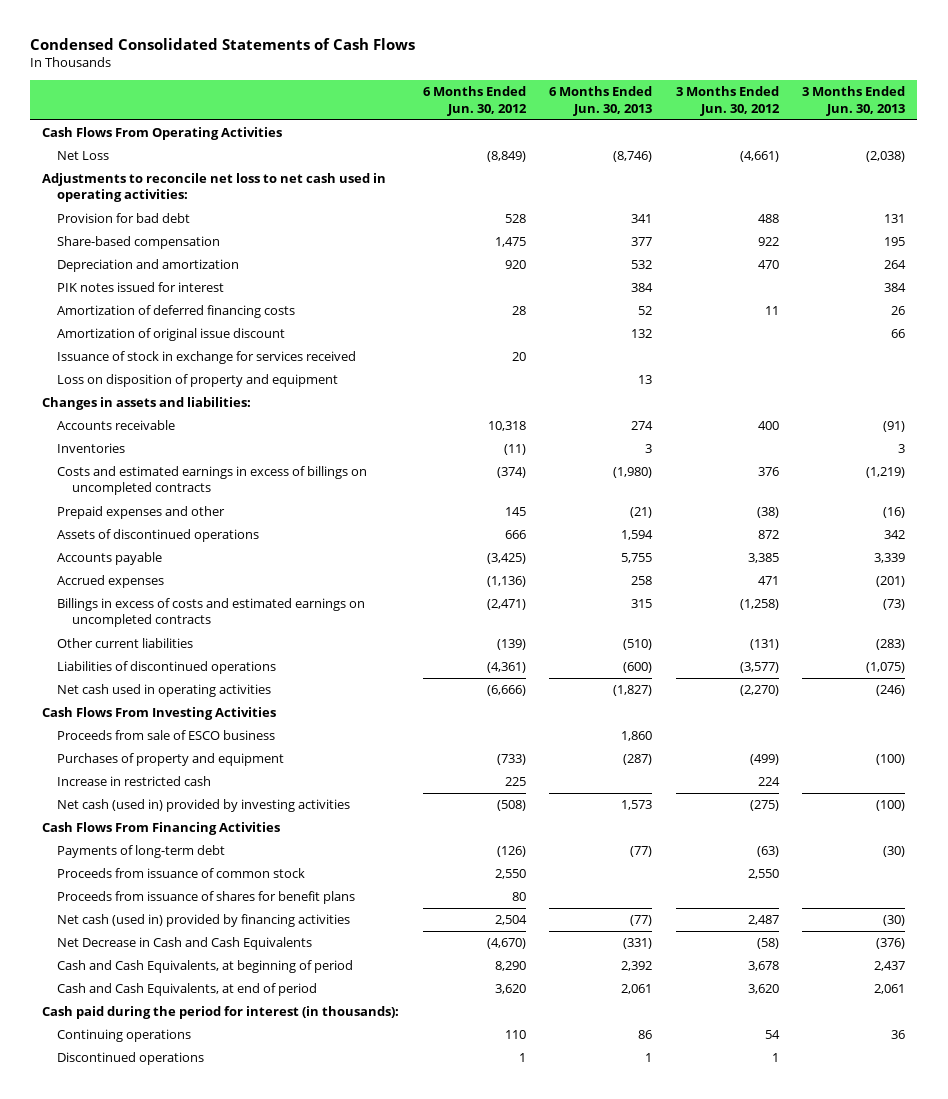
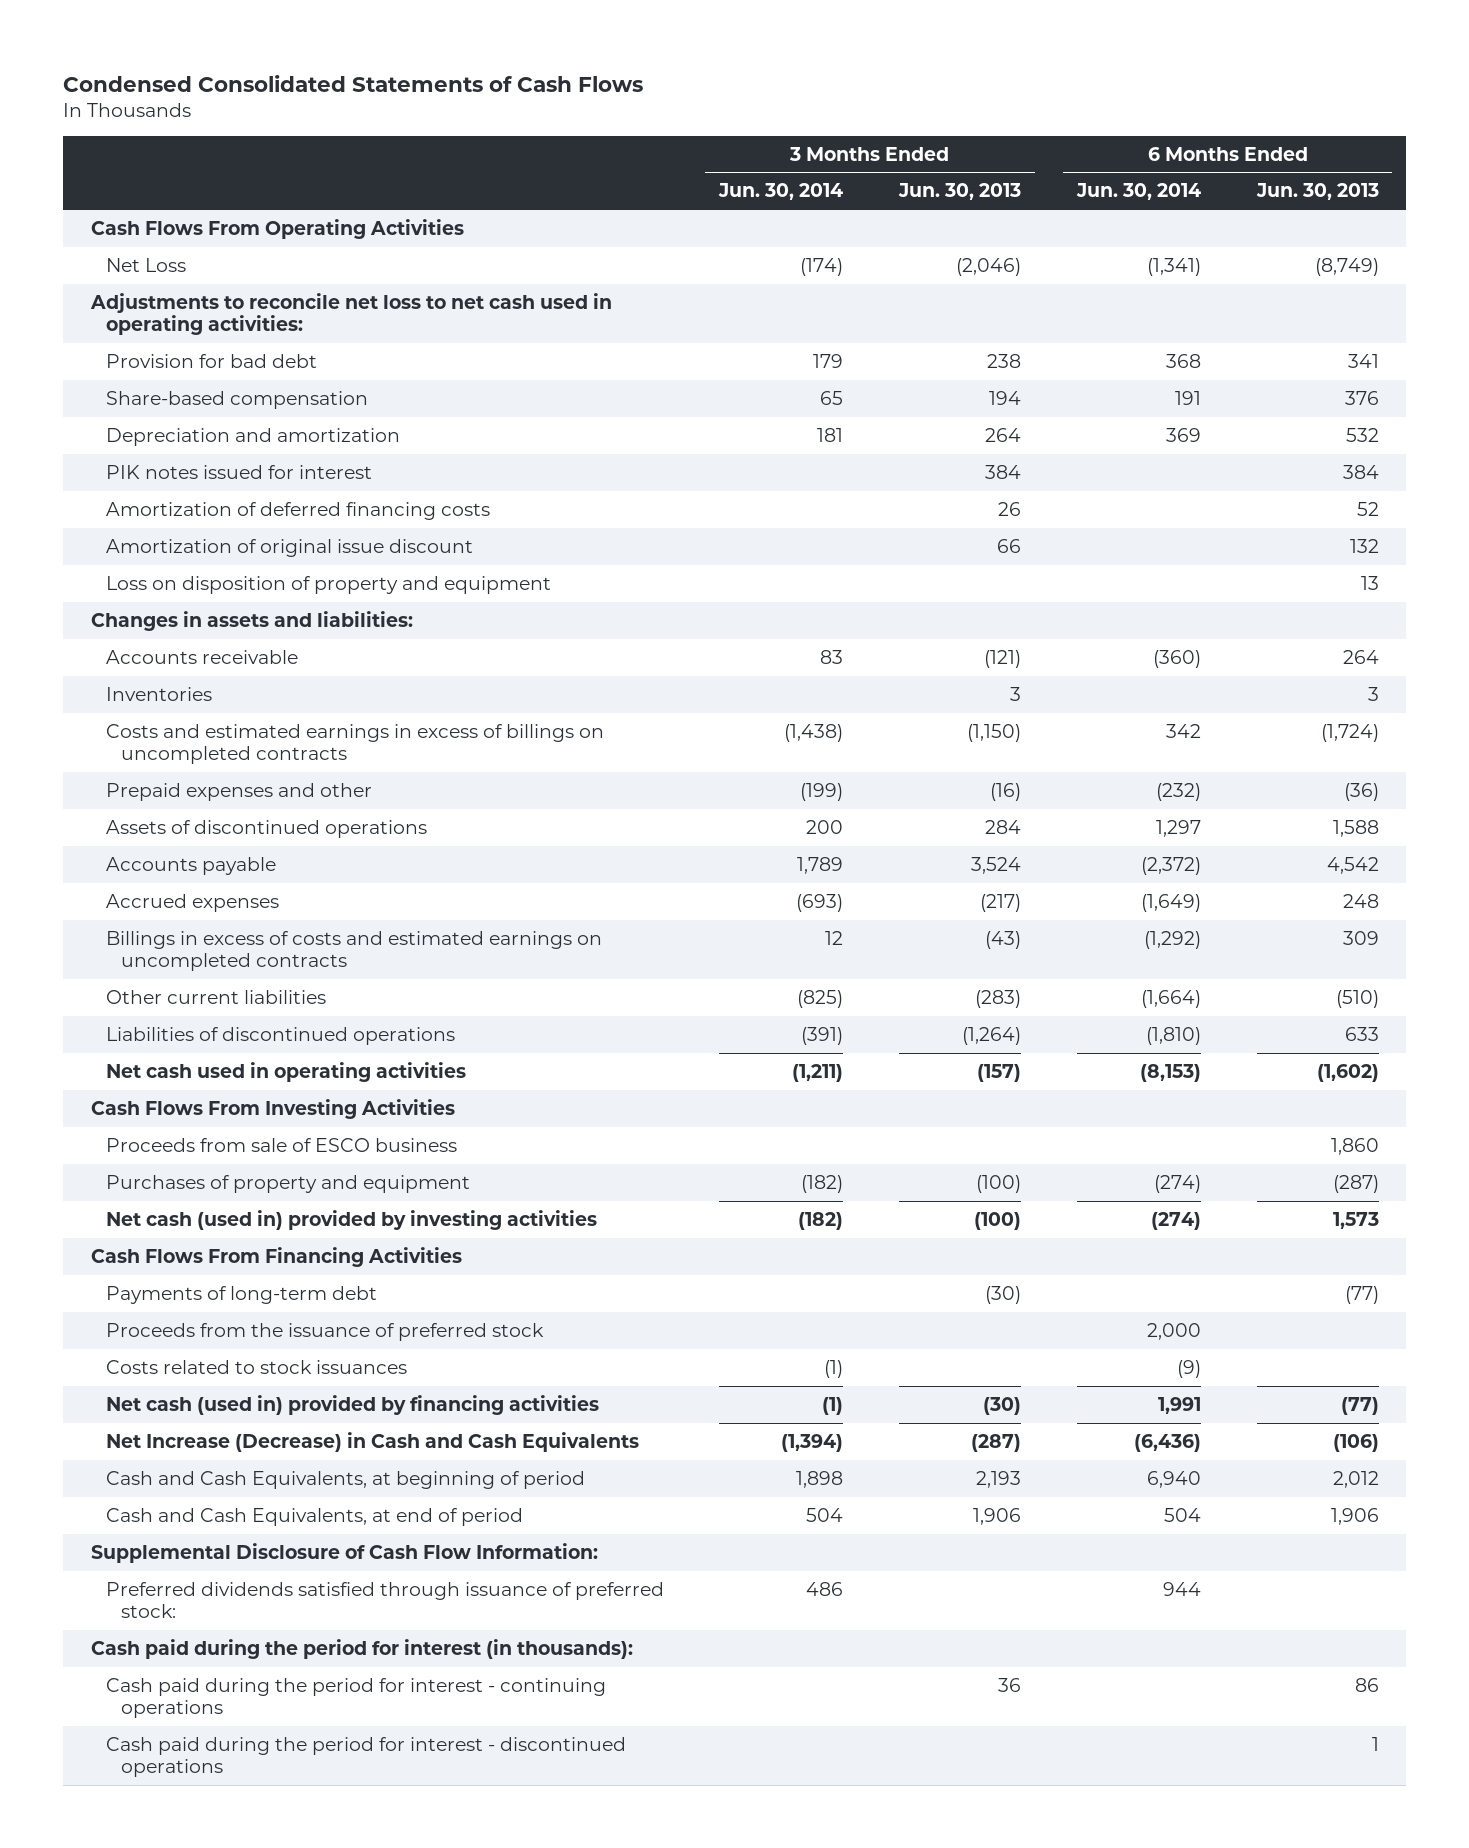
- | 6 Months Ended Jun. 30, 2012 | 6 Months Ended Jun. 30, 2013 | 3 Months Ended Jun. 30, 2012 | 3 Months Ended Jun. 30, 2013
+ | 3 Months Ended Jun. 30, 2014 | 3 Months Ended Jun. 30, 2013 | 6 Months Ended Jun. 30, 2014 | 6 Months Ended Jun. 30, 2013
- Net Loss | (8,849) | (8,746) | (4,661) | (2,038)
+ Net Loss | (174) | (2,046) | (1,341) | (8,749)
- Provision for bad debt | 528 | 341 | 488 | 131
- Share-based compensation | 1,475 | 377 | 922 | 195
+ Provision for bad debt | 179 | 238 | 368 | 341
+ Share-based compensation | 65 | 194 | 191 | 376
- Issuance of stock in exchange for services received | 20 | | |
- Accounts receivable | 10,318 | 274 | 400 | (91)
+ Accounts receivable | 83 | (121) | (360) | 264
- Costs and estimated earnings in excess of billings on uncompleted contracts | (374) | (1,980) | 376 | (1,219)
- Prepaid expenses and other | 145 | (21) | (38) | (16)
- Assets of discontinued operations | 666 | 1,594 | 872 | 342
- Accounts payable | (3,425) | 5,755 | 3,385 | 3,339
- Accrued expenses | (1,136) | 258 | 471 | (201)
- Billings in excess of costs and estimated earnings on uncompleted contracts | (2,471) | 315 | (1,258) | (73)
+ Costs and estimated earnings in excess of billings on uncompleted contracts | (1,438) | (1,150) | 342 | (1,724)
+ Prepaid expenses and other | (199) | (16) | (232) | (36)
+ Assets of discontinued operations | 200 | 284 | 1,297 | 1,588
+ Accounts payable | 1,789 | 3,524 | (2,372) | 4,542
+ Accrued expenses | (693) | (217) | (1,649) | 248
+ Billings in excess of costs and estimated earnings on uncompleted contracts | 12 | (43) | (1,292) | 309
- Liabilities of discontinued operations | (4,361) | (600) | (3,577) | (1,075)
- Net cash used in operating activities | (6,666) | (1,827) | (2,270) | (246)
+ Liabilities of discontinued operations | (391) | (1,264) | (1,810) | 633
+ Net cash used in operating activities | (1,211) | (157) | (8,153) | (1,602)
- Increase in restricted cash | 225 | | 224 |
- Proceeds from issuance of common stock | 2,550 | | 2,550 |
- Proceeds from issuance of shares for benefit plans | 80 | | |
+ Proceeds from the issuance of preferred stock | | | 2,000 |
+ Costs related to stock issuances | (1) | | (9) |
- Net Decrease in Cash and Cash Equivalents | (4,670) | (331) | (58) | (376)
- Cash and Cash Equivalents, at beginning of period | 8,290 | 2,392 | 3,678 | 2,437
- Cash and Cash Equivalents, at end of period | 3,620 | 2,061 | 3,620 | 2,061
+ Net Increase (Decrease) in Cash and Cash Equivalents | (1,394) | (287) | (6,436) | (106)
+ Cash and Cash Equivalents, at beginning of period | 1,898 | 2,193 | 6,940 | 2,012
+ Cash and Cash Equivalents, at end of period | 504 | 1,906 | 504 | 1,906
+ Supplemental Disclosure of Cash Flow Information:
+ Preferred dividends satisfied through issuance of preferred stock: | 486 | | 944 |
- Continuing operations | 110 | 86 | 54 | 36
- Discontinued operations | 1 | 1 | 1 |
+ Cash paid during the period for interest - continuing operations | | 36 | | 86
+ Cash paid during the period for interest - discontinued operations | | | | 1

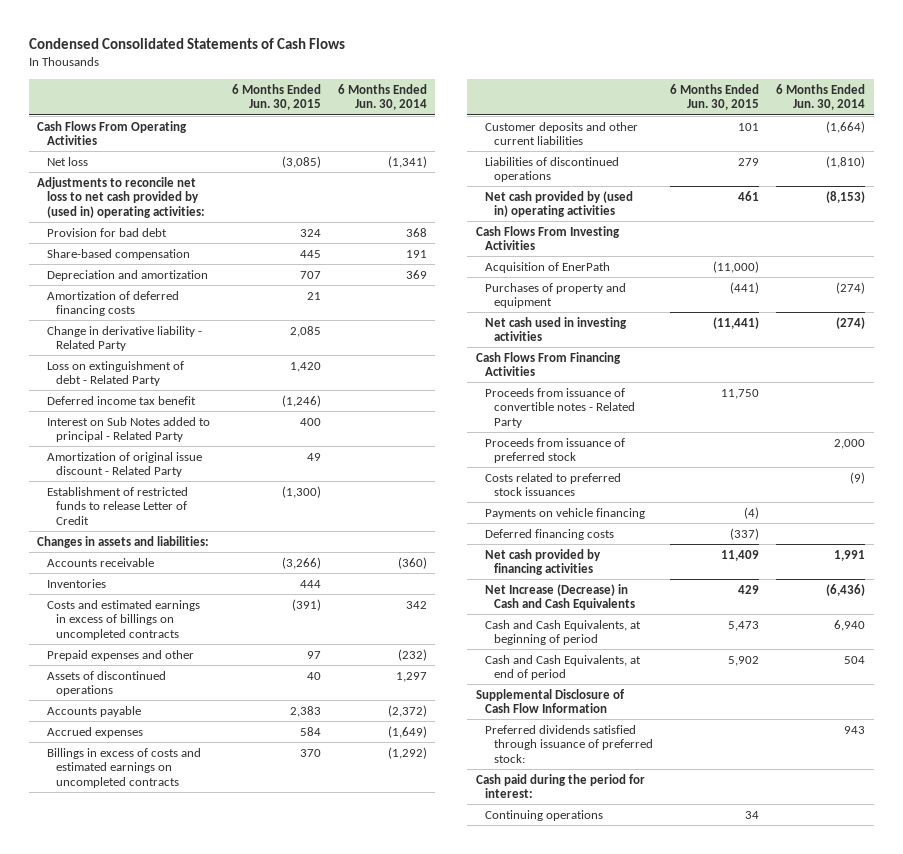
- | 3 Months Ended Jun. 30, 2014 | 3 Months Ended Jun. 30, 2013 | 6 Months Ended Jun. 30, 2014 | 6 Months Ended Jun. 30, 2013
+ | 6 Months Ended Jun. 30, 2015 | 6 Months Ended Jun. 30, 2014
- Net Loss | (174) | (2,046) | (1,341) | (8,749)
- Adjustments to reconcile net loss to net cash used in operating activities:
+ Net loss | (3,085) | (1,341)
+ Adjustments to reconcile net loss to net cash provided by (used in) operating activities:
- PIK notes issued for interest | | 384 | | 384
- Amortization of original issue discount | | 66 | | 132
- Loss on disposition of property and equipment | | | | 13
+ Change in derivative liability - Related Party | 2,085 |
+ Loss on extinguishment of debt - Related Party | 1,420 |
+ Deferred income tax benefit | (1,246) |
+ Interest on Sub Notes added to principal - Related Party | 400 |
+ Amortization of original issue discount - Related Party | 49 |
+ Establishment of restricted funds to release Letter of Credit | (1,300) |
- Other current liabilities | (825) | (283) | (1,664) | (510)
+ Customer deposits and other current liabilities | 101 | (1,664)
- Net cash used in operating activities | (1,211) | (157) | (8,153) | (1,602)
+ Net cash provided by (used in) operating activities | 461 | (8,153)
- Proceeds from sale of ESCO business | | | | 1,860
+ Acquisition of EnerPath | (11,000) |
- Net cash (used in) provided by investing activities | (182) | (100) | (274) | 1,573
+ Net cash used in investing activities | (11,441) | (274)
- Payments of long-term debt | | (30) | | (77)
- Proceeds from the issuance of preferred stock | | | 2,000 |
- Costs related to stock issuances | (1) | | (9) |
- Net cash (used in) provided by financing activities | (1) | (30) | 1,991 | (77)
+ Proceeds from issuance of convertible notes - Related Party | 11,750 |
+ Proceeds from issuance of preferred stock | | 2,000
+ Costs related to preferred stock issuances | | (9)
+ Payments on vehicle financing | (4) |
+ Deferred financing costs | (337) |
+ Net cash provided by financing activities | 11,409 | 1,991
- Supplemental Disclosure of Cash Flow Information:
- Preferred dividends satisfied through issuance of preferred stock: | 486 | | 944 |
- Cash paid during the period for interest (in thousands):
- Cash paid during the period for interest - continuing operations | | 36 | | 86
- Cash paid during the period for interest - discontinued operations | | | | 1
+ Supplemental Disclosure of Cash Flow Information
+ Preferred dividends satisfied through issuance of preferred stock: | | 943
+ Cash paid during the period for interest:
+ Continuing operations | 34 |

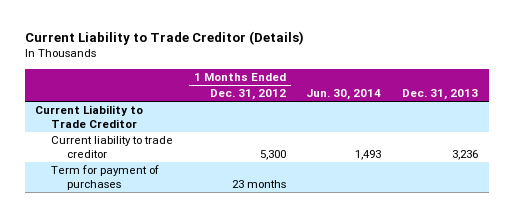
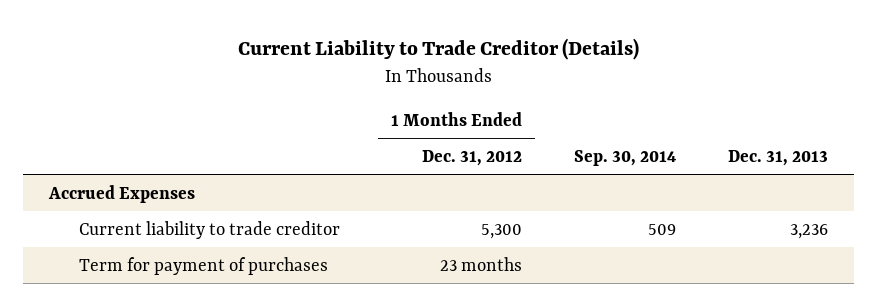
- | 1 Months Ended Dec. 31, 2012 | Jun. 30, 2014 | Dec. 31, 2013
+ | 1 Months Ended Dec. 31, 2012 | Sep. 30, 2014 | Dec. 31, 2013
- Current Liability to Trade Creditor
+ Accrued Expenses

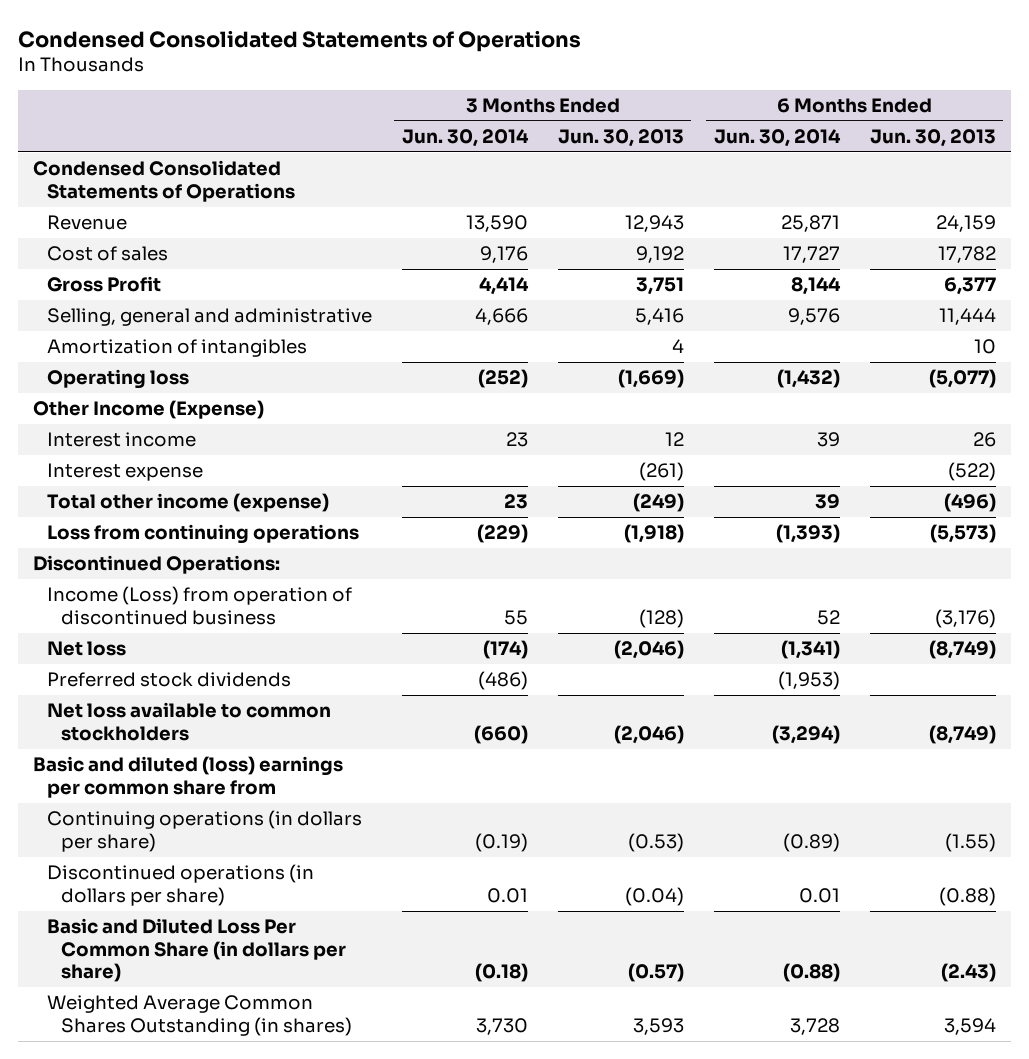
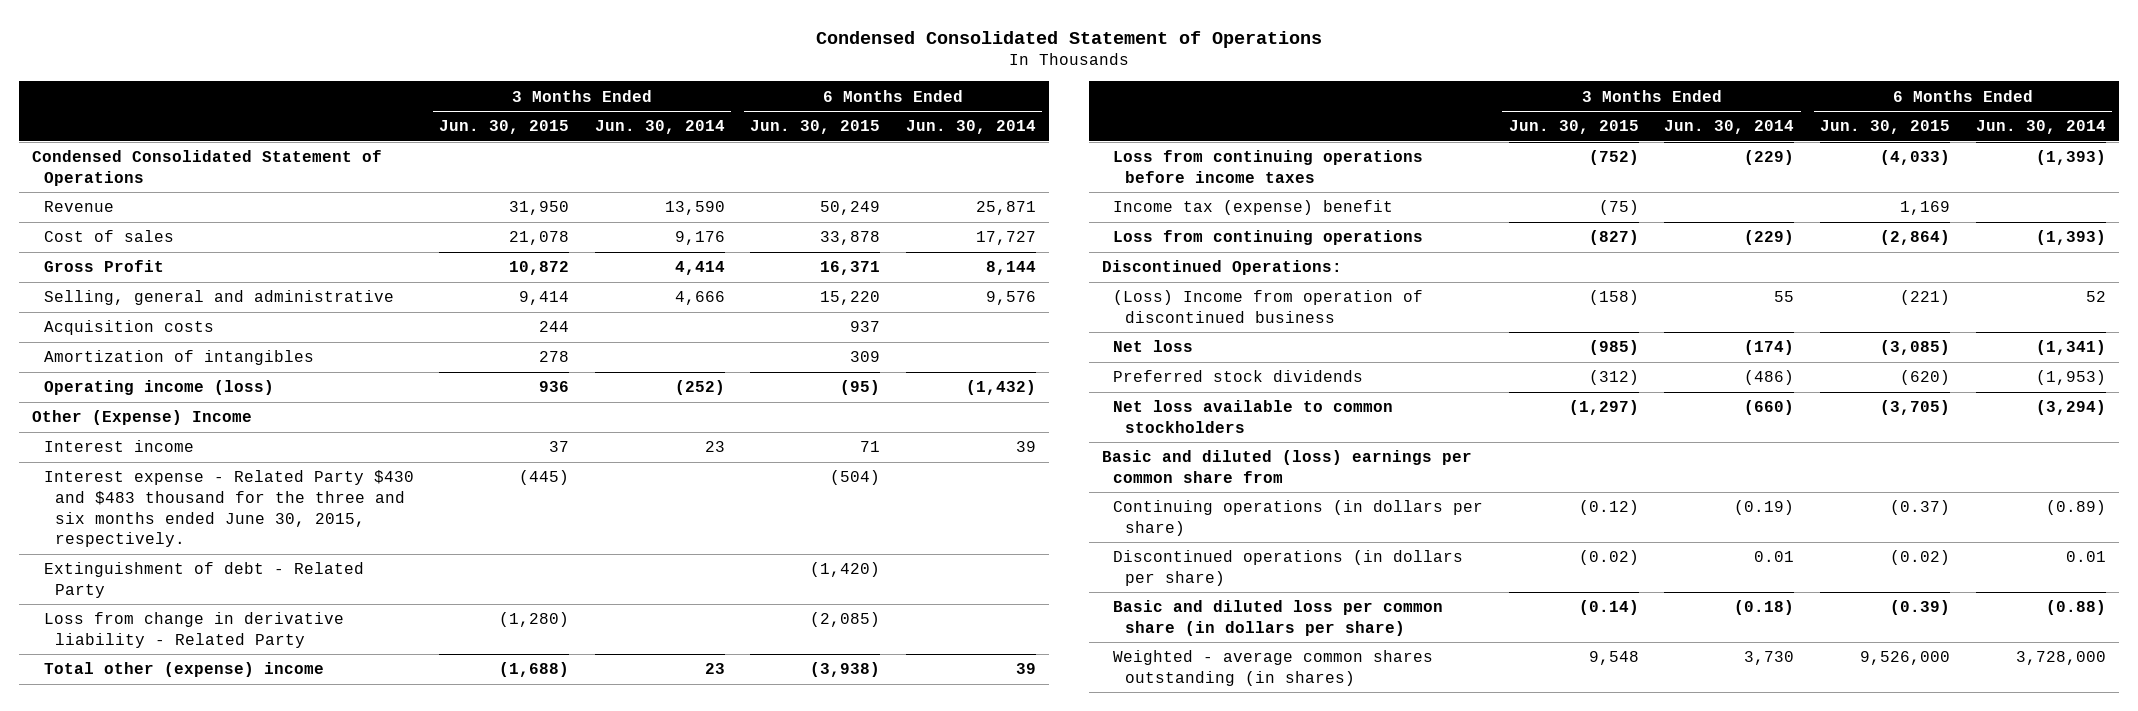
- Condensed Consolidated Statements of Operations
+ Condensed Consolidated Statement of Operations
- | 3 Months Ended Jun. 30, 2014 | 3 Months Ended Jun. 30, 2013 | 6 Months Ended Jun. 30, 2014 | 6 Months Ended Jun. 30, 2013
+ | 3 Months Ended Jun. 30, 2015 | 3 Months Ended Jun. 30, 2014 | 6 Months Ended Jun. 30, 2015 | 6 Months Ended Jun. 30, 2014
- Condensed Consolidated Statements of Operations
+ Condensed Consolidated Statement of Operations
+ Acquisition costs | 244 | | 937 |
- Operating loss | (252) | (1,669) | (1,432) | (5,077)
- Other Income (Expense)
+ Operating income (loss) | 936 | (252) | (95) | (1,432)
+ Other (Expense) Income
- Interest expense | | (261) | | (522)
- Total other income (expense) | 23 | (249) | 39 | (496)
+ Interest expense - Related Party $430 and $483 thousand for the three and six months ended June 30, 2015, respectively. | (445) | | (504) |
+ Extinguishment of debt - Related Party | | | (1,420) |
+ Loss from change in derivative liability - Related Party | (1,280) | | (2,085) |
+ Total other (expense) income | (1,688) | 23 | (3,938) | 39
+ Loss from continuing operations before income taxes | (752) | (229) | (4,033) | (1,393)
+ Income tax (expense) benefit | (75) | | 1,169 |
- Income (Loss) from operation of discontinued business | 55 | (128) | 52 | (3,176)
+ (Loss) Income from operation of discontinued business | (158) | 55 | (221) | 52
- Basic and Diluted Loss Per Common Share (in dollars per share) | (0.18) | (0.57) | (0.88) | (2.43)
- Weighted Average Common Shares Outstanding (in shares) | 3,730 | 3,593 | 3,728 | 3,594
+ Basic and diluted loss per common share (in dollars per share) | (0.14) | (0.18) | (0.39) | (0.88)
+ Weighted - average common shares outstanding (in shares) | 9,548 | 3,730 | 9,526,000 | 3,728,000

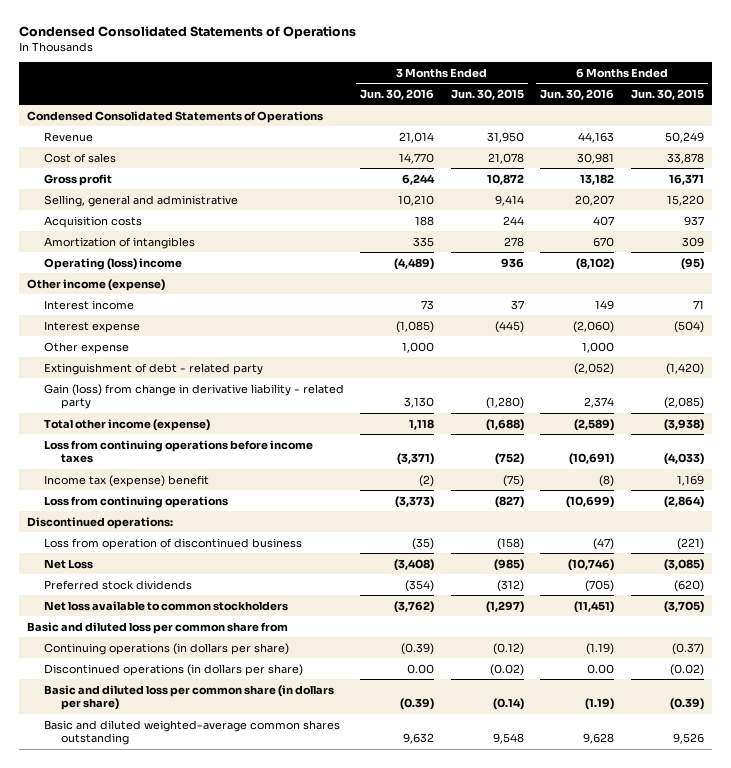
- Condensed Consolidated Statement of Operations
+ Condensed Consolidated Statements of Operations
- | 3 Months Ended Jun. 30, 2015 | 3 Months Ended Jun. 30, 2014 | 6 Months Ended Jun. 30, 2015 | 6 Months Ended Jun. 30, 2014
+ | 3 Months Ended Jun. 30, 2016 | 3 Months Ended Jun. 30, 2015 | 6 Months Ended Jun. 30, 2016 | 6 Months Ended Jun. 30, 2015
- Condensed Consolidated Statement of Operations
+ Condensed Consolidated Statements of Operations
- Gross Profit | 10,872 | 4,414 | 16,371 | 8,144
+ Gross profit | 6,244 | 10,872 | 13,182 | 16,371
- Operating income (loss) | 936 | (252) | (95) | (1,432)
- Other (Expense) Income
+ Operating (loss) income | (4,489) | 936 | (8,102) | (95)
+ Other income (expense)
- Interest expense - Related Party $430 and $483 thousand for the three and six months ended June 30, 2015, respectively. | (445) | | (504) |
- Extinguishment of debt - Related Party | | | (1,420) |
- Loss from change in derivative liability - Related Party | (1,280) | | (2,085) |
- Total other (expense) income | (1,688) | 23 | (3,938) | 39
+ Interest expense | (1,085) | (445) | (2,060) | (504)
+ Other expense | 1,000 | | 1,000 |
+ Extinguishment of debt - related party | | | (2,052) | (1,420)
+ Gain (loss) from change in derivative liability - related party | 3,130 | (1,280) | 2,374 | (2,085)
+ Total other income (expense) | 1,118 | (1,688) | (2,589) | (3,938)
- Discontinued Operations:
- (Loss) Income from operation of discontinued business | (158) | 55 | (221) | 52
- Net loss | (985) | (174) | (3,085) | (1,341)
+ Discontinued operations:
+ Loss from operation of discontinued business | (35) | (158) | (47) | (221)
+ Net Loss | (3,408) | (985) | (10,746) | (3,085)
- Basic and diluted (loss) earnings per common share from
+ Basic and diluted loss per common share from
- Weighted - average common shares outstanding (in shares) | 9,548 | 3,730 | 9,526,000 | 3,728,000
+ Basic and diluted weighted-average common shares outstanding | 9,632 | 9,548 | 9,628 | 9,526

